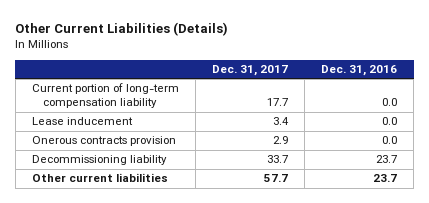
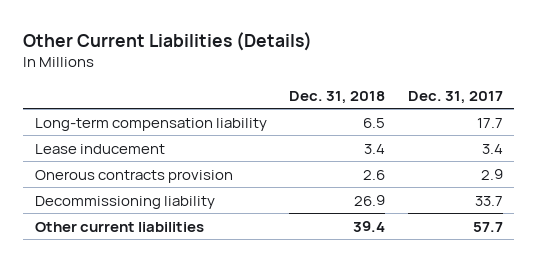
- | Dec. 31, 2017 | Dec. 31, 2016
+ | Dec. 31, 2018 | Dec. 31, 2017
- Current portion of long-term compensation liability | 17.7 | 0.0
+ Long-term compensation liability | 6.5 | 17.7

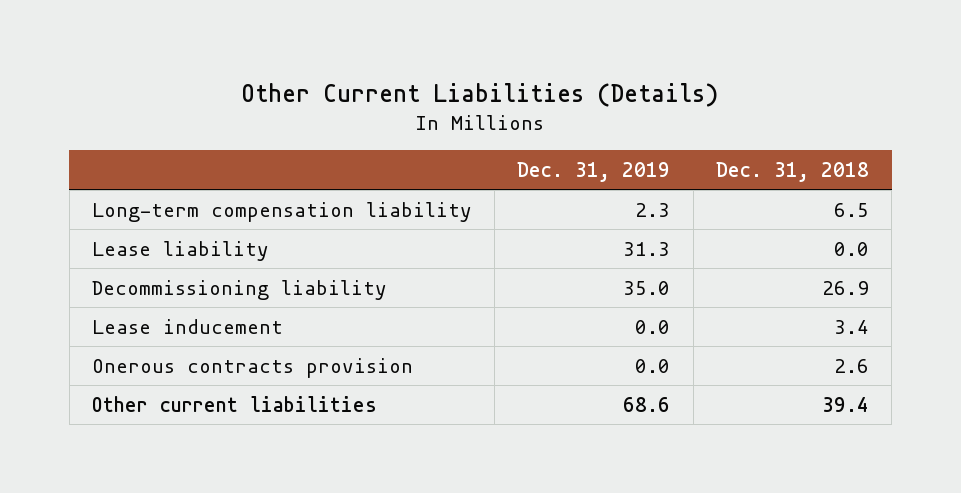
- | Dec. 31, 2018 | Dec. 31, 2017
+ | Dec. 31, 2019 | Dec. 31, 2018
+ Lease liability | 31.3 | 0.0
moved up: Decommissioning liability | 35.0 | 26.9

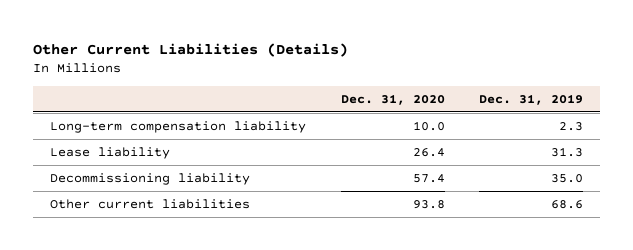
- | Dec. 31, 2019 | Dec. 31, 2018
+ | Dec. 31, 2020 | Dec. 31, 2019
- Lease inducement | 0.0 | 3.4
- Onerous contracts provision | 0.0 | 2.6

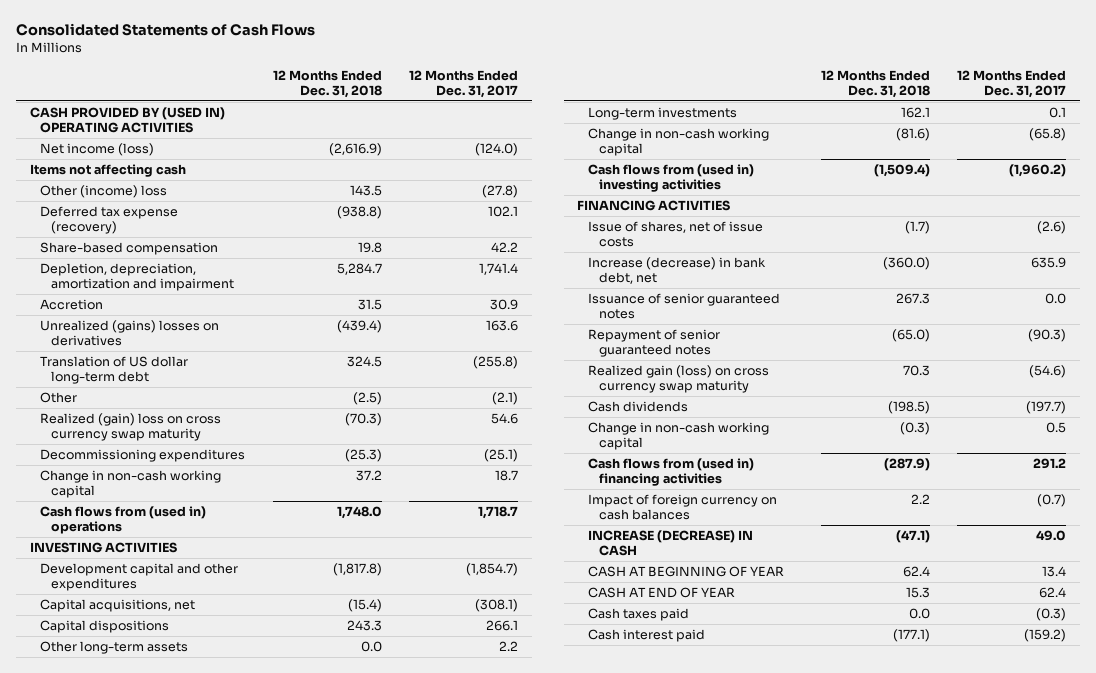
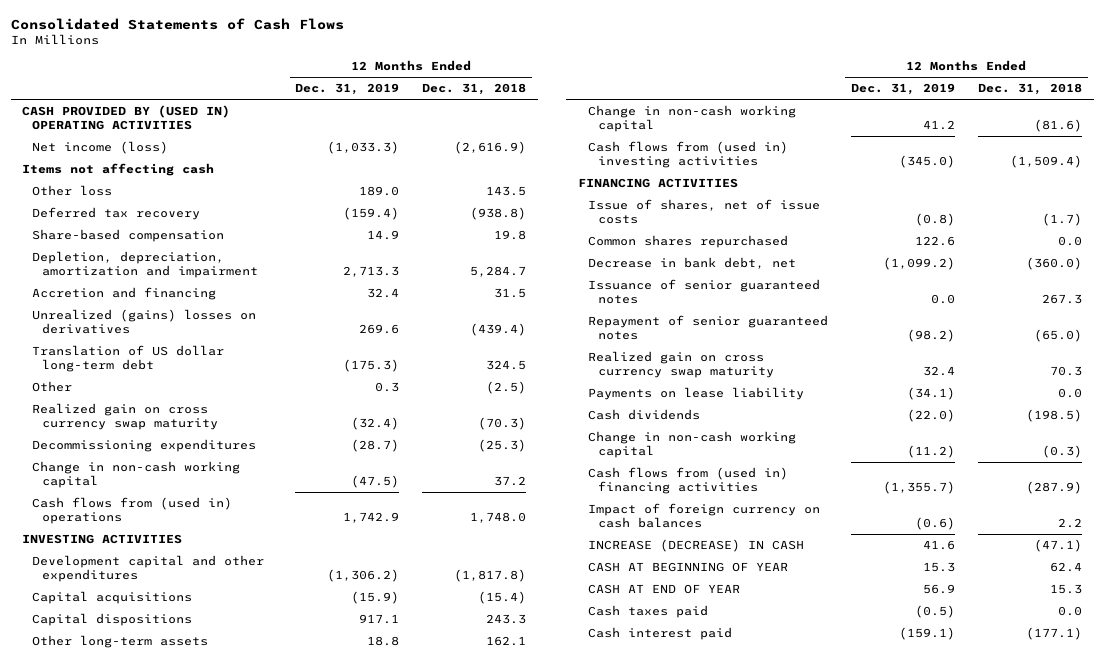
- | 12 Months Ended Dec. 31, 2018 | 12 Months Ended Dec. 31, 2017
+ | 12 Months Ended Dec. 31, 2019 | 12 Months Ended Dec. 31, 2018
- Other (income) loss | 143.5 | (27.8)
- Deferred tax expense (recovery) | (938.8) | 102.1
+ Other loss | 189.0 | 143.5
+ Deferred tax recovery | (159.4) | (938.8)
- Accretion | 31.5 | 30.9
+ Accretion and financing | 32.4 | 31.5
- Realized (gain) loss on cross currency swap maturity | (70.3) | 54.6
+ Realized gain on cross currency swap maturity | (32.4) | (70.3)
- Capital acquisitions, net | (15.4) | (308.1)
+ Capital acquisitions | (15.9) | (15.4)
- Other long-term assets | 0.0 | 2.2
- Long-term investments | 162.1 | 0.1
+ Other long-term assets | 18.8 | 162.1
- Increase (decrease) in bank debt, net | (360.0) | 635.9
+ Common shares repurchased | 122.6 | 0.0
+ Decrease in bank debt, net | (1,099.2) | (360.0)
- Realized gain (loss) on cross currency swap maturity | 70.3 | (54.6)
+ Realized gain on cross currency swap maturity | 32.4 | 70.3
+ Payments on lease liability | (34.1) | 0.0

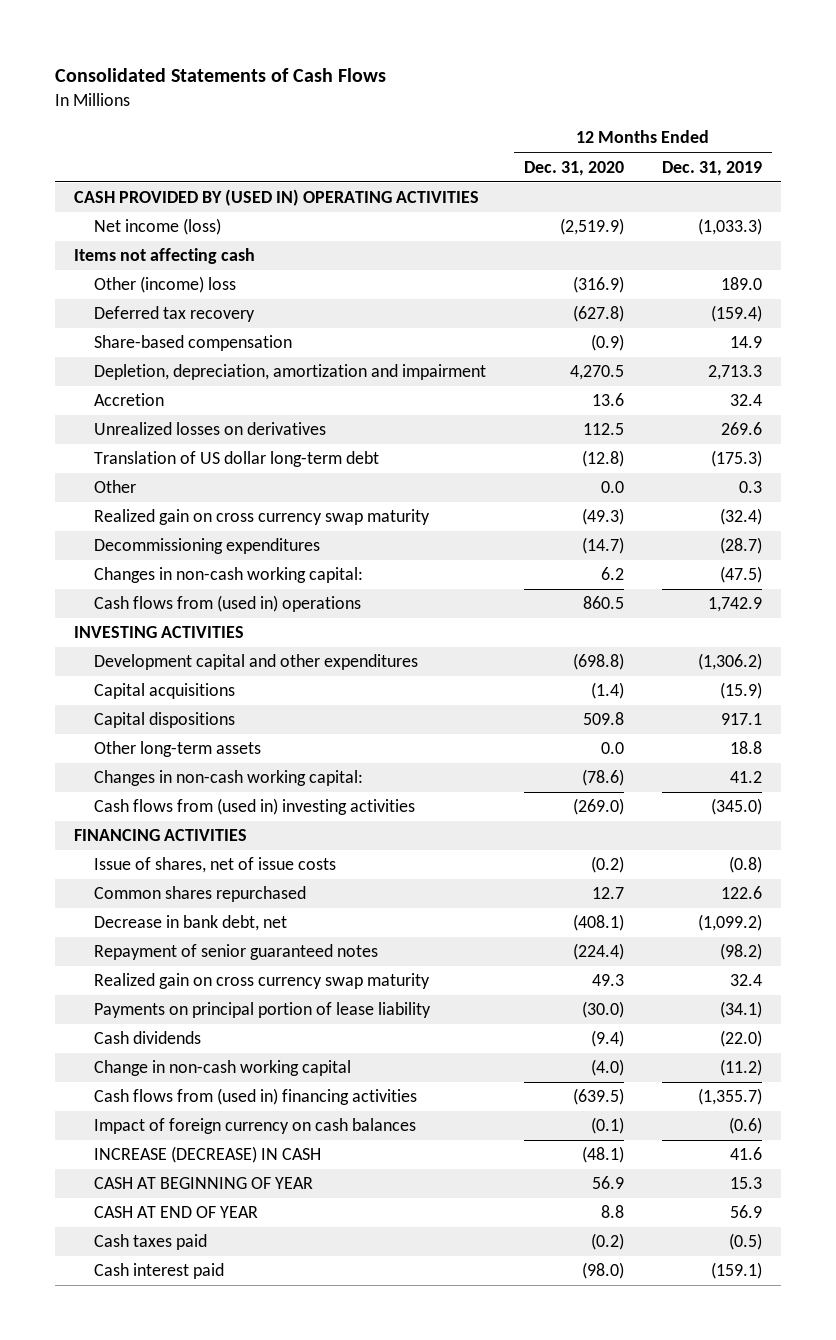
- | 12 Months Ended Dec. 31, 2019 | 12 Months Ended Dec. 31, 2018
+ | 12 Months Ended Dec. 31, 2020 | 12 Months Ended Dec. 31, 2019
- Other loss | 189.0 | 143.5
+ Other (income) loss | (316.9) | 189.0
- Accretion and financing | 32.4 | 31.5
- Unrealized (gains) losses on derivatives | 269.6 | (439.4)
+ Accretion | 13.6 | 32.4
+ Unrealized losses on derivatives | 112.5 | 269.6
- Change in non-cash working capital | (47.5) | 37.2
+ Changes in non-cash working capital: | 6.2 | (47.5)
- Change in non-cash working capital | 41.2 | (81.6)
+ Changes in non-cash working capital: | (78.6) | 41.2
- Issuance of senior guaranteed notes | 0.0 | 267.3
- Payments on lease liability | (34.1) | 0.0
+ Payments on principal portion of lease liability | (30.0) | (34.1)

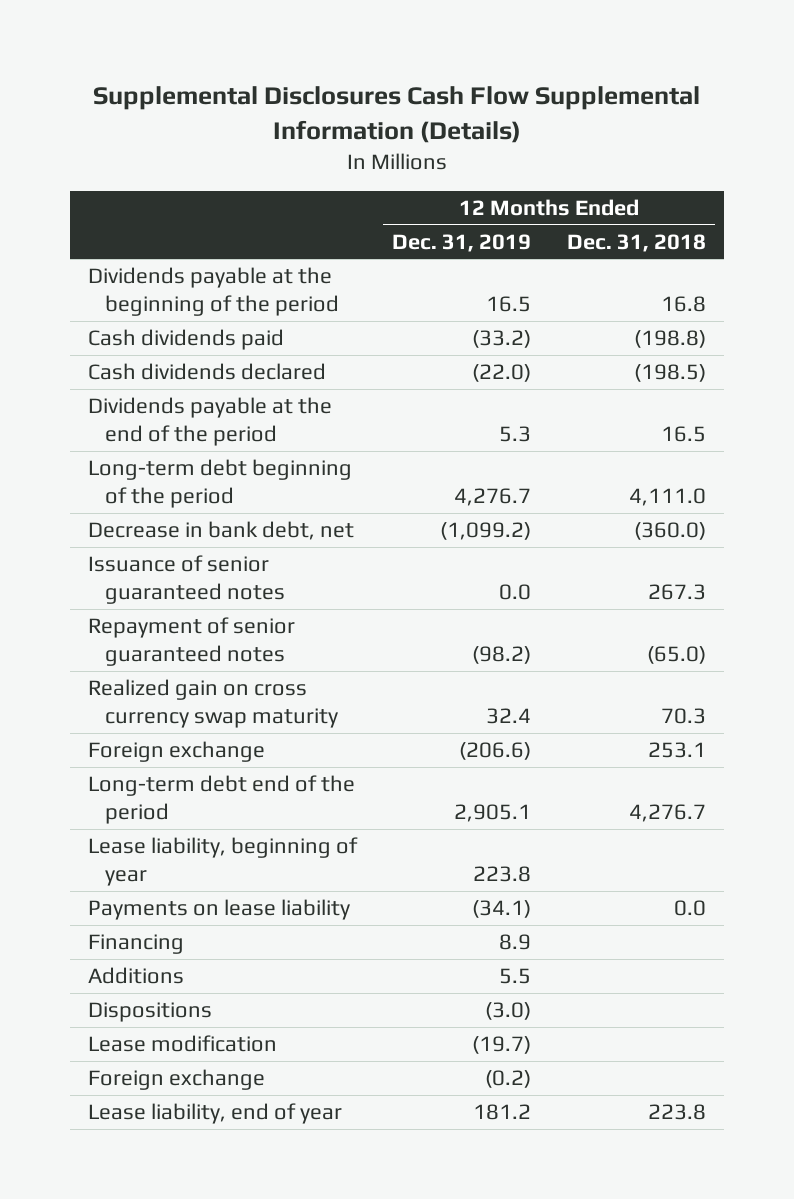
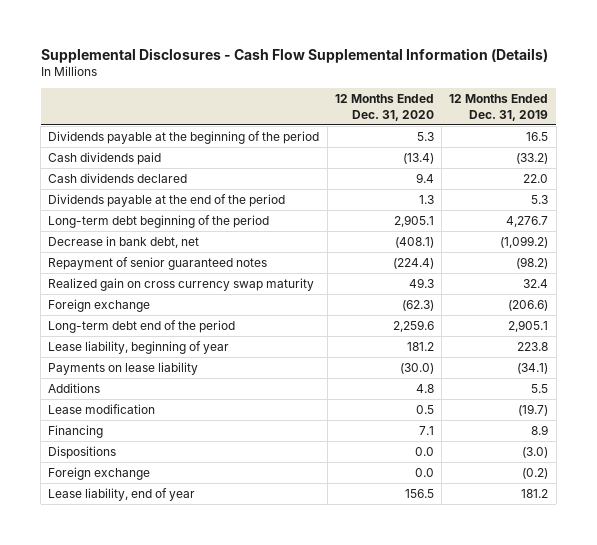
- Supplemental Disclosures Cash Flow Supplemental Information (Details)
+ Supplemental Disclosures - Cash Flow Supplemental Information (Details)
- | 12 Months Ended Dec. 31, 2019 | 12 Months Ended Dec. 31, 2018
+ | 12 Months Ended Dec. 31, 2020 | 12 Months Ended Dec. 31, 2019
- Cash dividends declared | (22.0) | (198.5)
+ Cash dividends declared | 9.4 | 22.0
- Issuance of senior guaranteed notes | 0.0 | 267.3
moved down: Financing | 7.1 | 8.9
moved down: Dispositions | 0.0 | (3.0)

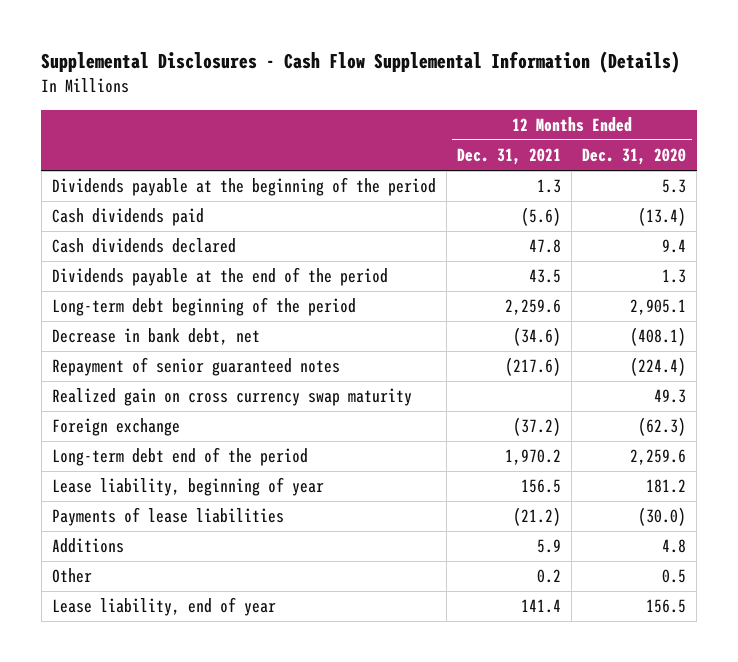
- | 12 Months Ended Dec. 31, 2020 | 12 Months Ended Dec. 31, 2019
+ | 12 Months Ended Dec. 31, 2021 | 12 Months Ended Dec. 31, 2020
- Payments on lease liability | (30.0) | (34.1)
+ Payments of lease liabilities | (21.2) | (30.0)
- Lease modification | 0.5 | (19.7)
- Financing | 7.1 | 8.9
- Dispositions | 0.0 | (3.0)
- Foreign exchange | 0.0 | (0.2)
+ Other | 0.2 | 0.5

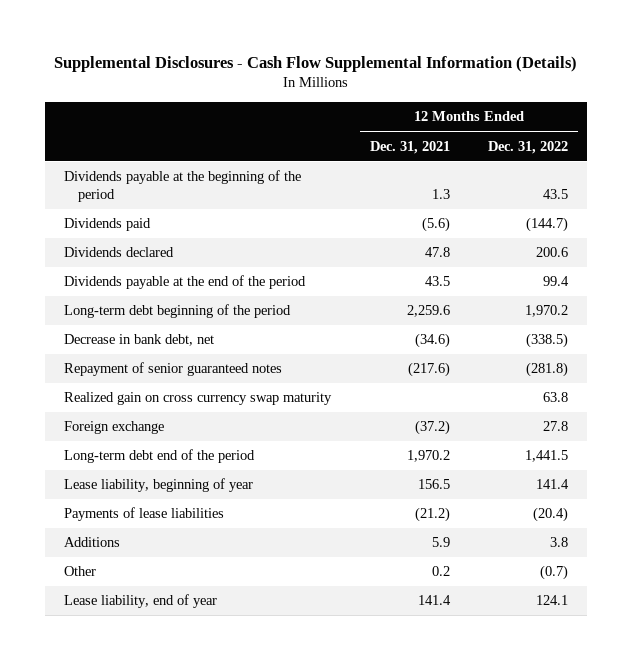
- | 12 Months Ended Dec. 31, 2021 | 12 Months Ended Dec. 31, 2020
+ | 12 Months Ended Dec. 31, 2021 | 12 Months Ended Dec. 31, 2022
- Cash dividends paid | (5.6) | (13.4)
- Cash dividends declared | 47.8 | 9.4
+ Dividends paid | (5.6) | (144.7)
+ Dividends declared | 47.8 | 200.6

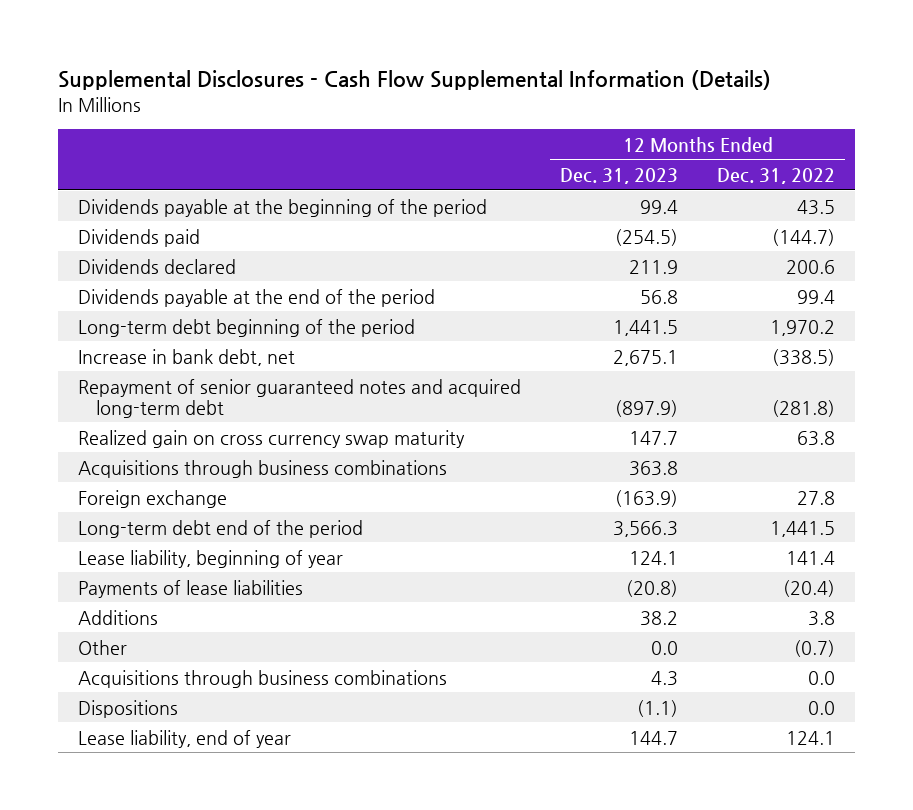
- | 12 Months Ended Dec. 31, 2021 | 12 Months Ended Dec. 31, 2022
+ | 12 Months Ended Dec. 31, 2023 | 12 Months Ended Dec. 31, 2022
- Decrease in bank debt, net | (34.6) | (338.5)
- Repayment of senior guaranteed notes | (217.6) | (281.8)
+ Increase in bank debt, net | 2,675.1 | (338.5)
+ Repayment of senior guaranteed notes and acquired long-term debt | (897.9) | (281.8)
+ Acquisitions through business combinations | 363.8 |
+ Acquisitions through business combinations | 4.3 | 0.0
+ Dispositions | (1.1) | 0.0

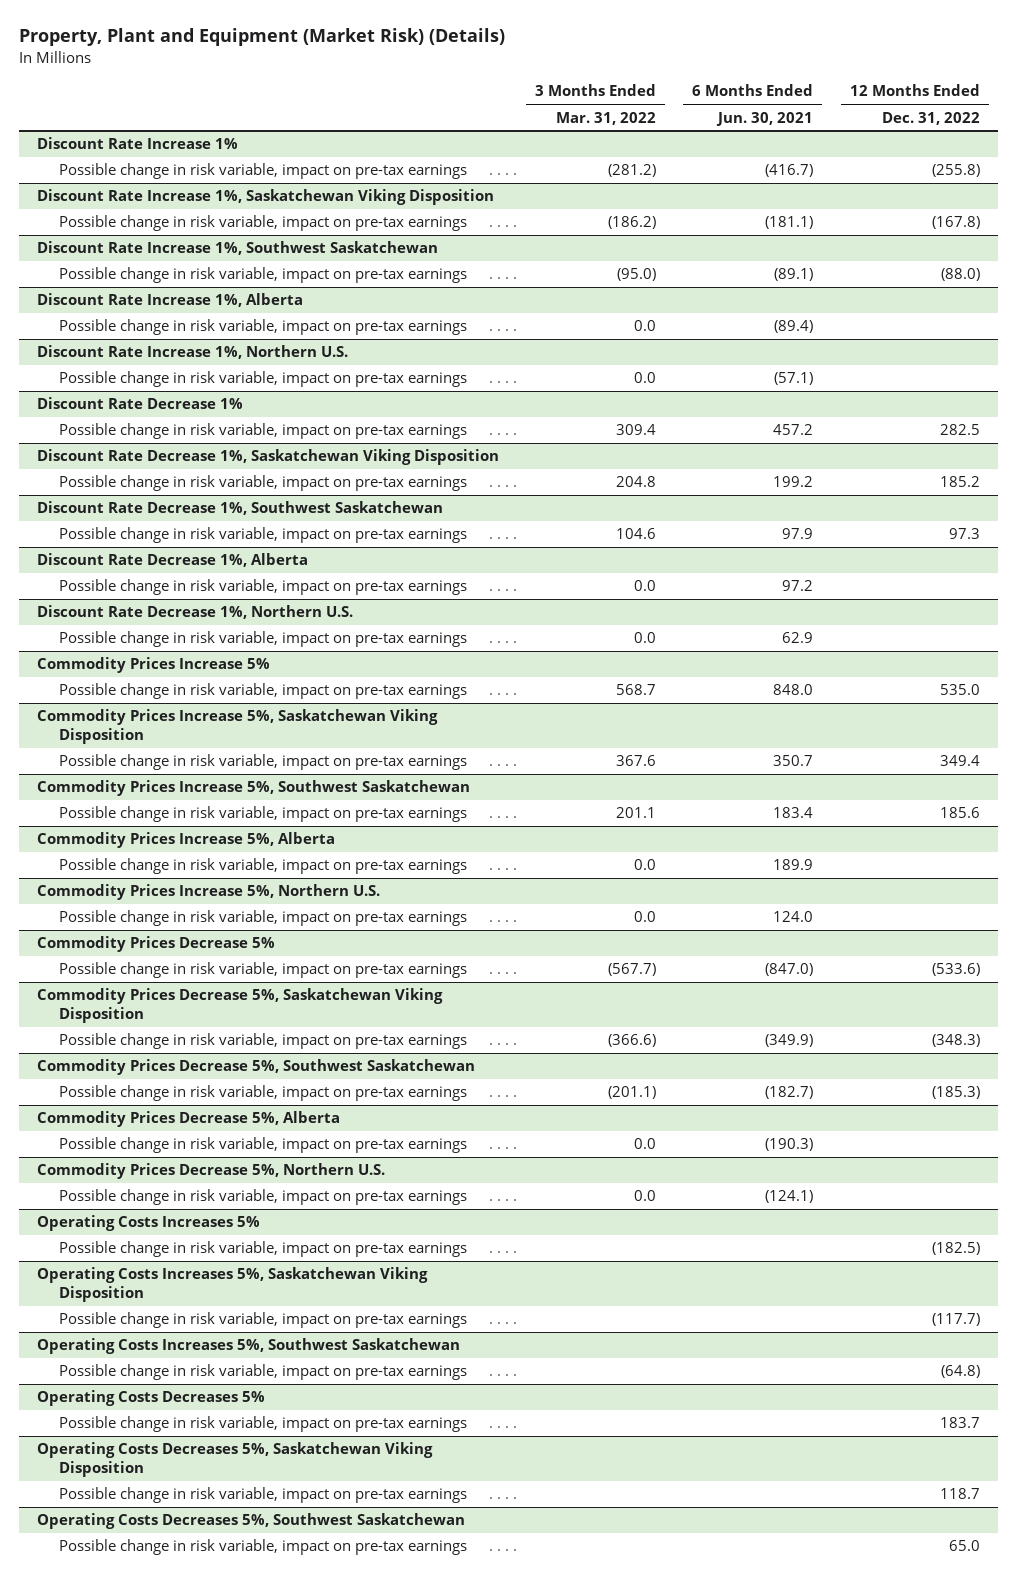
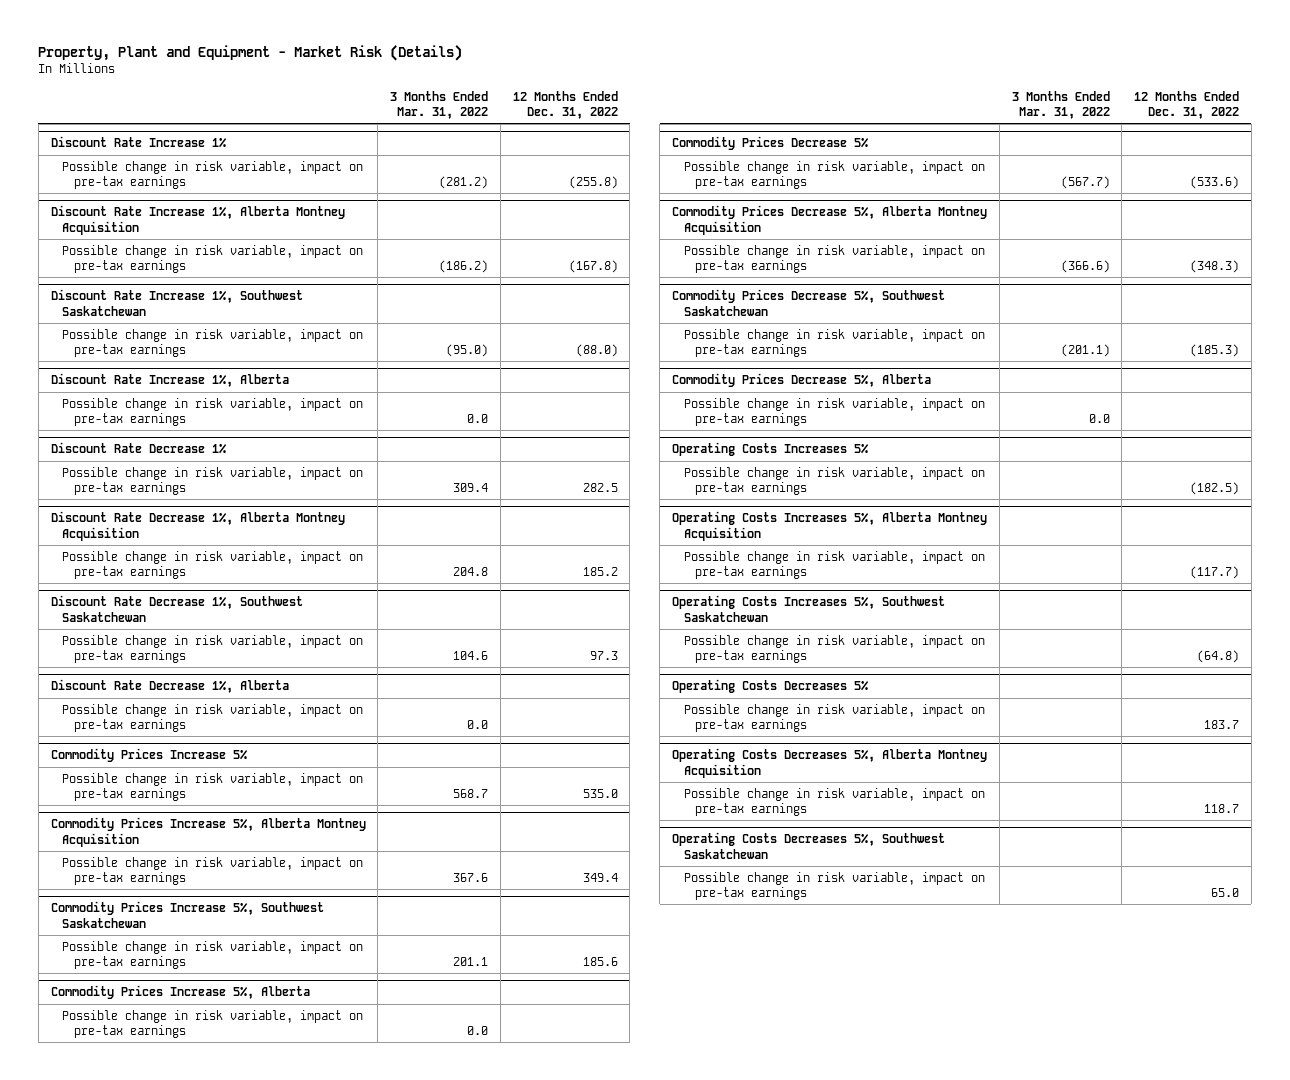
- Property, Plant and Equipment (Market Risk) (Details)
+ Property, Plant and Equipment - Market Risk (Details)
- | 3 Months Ended Mar. 31, 2022 | 6 Months Ended Jun. 30, 2021 | 12 Months Ended Dec. 31, 2022
+ | 3 Months Ended Mar. 31, 2022 | 12 Months Ended Dec. 31, 2022
- Discount Rate Increase 1%, Saskatchewan Viking Disposition
+ Discount Rate Increase 1%, Alberta Montney Acquisition
- Discount Rate Increase 1%, Northern U.S.
- Possible change in risk variable, impact on pre-tax earnings | 0.0 | (57.1) |
- Discount Rate Decrease 1%, Saskatchewan Viking Disposition
+ Discount Rate Decrease 1%, Alberta Montney Acquisition
- Discount Rate Decrease 1%, Northern U.S.
- Possible change in risk variable, impact on pre-tax earnings | 0.0 | 62.9 |
- Commodity Prices Increase 5%, Saskatchewan Viking Disposition
+ Commodity Prices Increase 5%, Alberta Montney Acquisition
- Commodity Prices Increase 5%, Northern U.S.
- Possible change in risk variable, impact on pre-tax earnings | 0.0 | 124.0 |
- Commodity Prices Decrease 5%, Saskatchewan Viking Disposition
+ Commodity Prices Decrease 5%, Alberta Montney Acquisition
- Commodity Prices Decrease 5%, Northern U.S.
- Possible change in risk variable, impact on pre-tax earnings | 0.0 | (124.1) |
- Operating Costs Increases 5%, Saskatchewan Viking Disposition
+ Operating Costs Increases 5%, Alberta Montney Acquisition
- Operating Costs Decreases 5%, Saskatchewan Viking Disposition
+ Operating Costs Decreases 5%, Alberta Montney Acquisition

